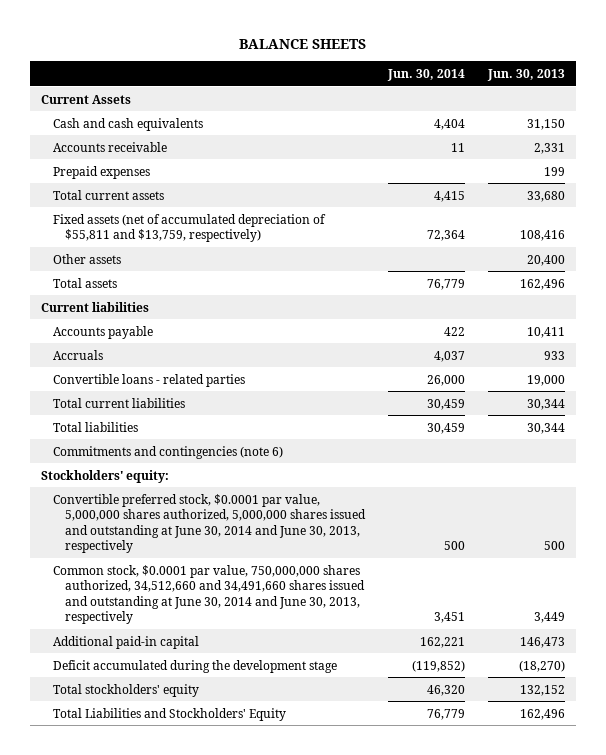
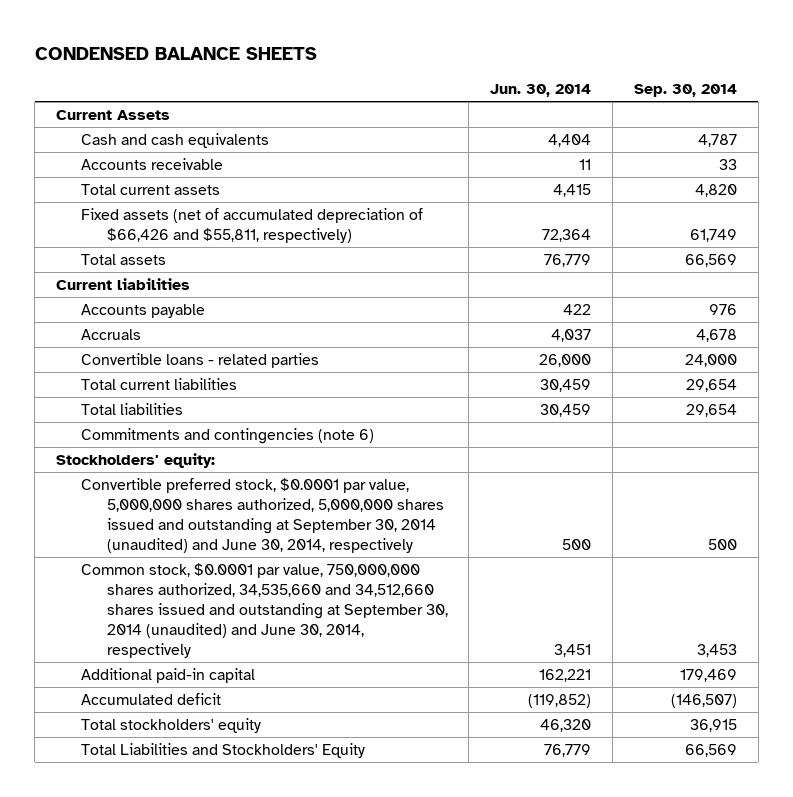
- BALANCE SHEETS
+ CONDENSED BALANCE SHEETS
- | Jun. 30, 2014 | Jun. 30, 2013
+ | Jun. 30, 2014 | Sep. 30, 2014
- Prepaid expenses | | 199
- Fixed assets (net of accumulated depreciation of $55,811 and $13,759, respectively) | 72,364 | 108,416
- Other assets | | 20,400
+ Fixed assets (net of accumulated depreciation of $66,426 and $55,811, respectively) | 72,364 | 61,749
- Convertible preferred stock, $0.0001 par value, 5,000,000 shares authorized, 5,000,000 shares issued and outstanding at June 30, 2014 and June 30, 2013, respectively | 500 | 500
- Common stock, $0.0001 par value, 750,000,000 shares authorized, 34,512,660 and 34,491,660 shares issued and outstanding at June 30, 2014 and June 30, 2013, respectively | 3,451 | 3,449
+ Convertible preferred stock, $0.0001 par value, 5,000,000 shares authorized, 5,000,000 shares issued and outstanding at September 30, 2014 (unaudited) and June 30, 2014, respectively | 500 | 500
+ Common stock, $0.0001 par value, 750,000,000 shares authorized, 34,535,660 and 34,512,660 shares issued and outstanding at September 30, 2014 (unaudited) and June 30, 2014, respectively | 3,451 | 3,453
- Deficit accumulated during the development stage | (119,852) | (18,270)
+ Accumulated deficit | (119,852) | (146,507)

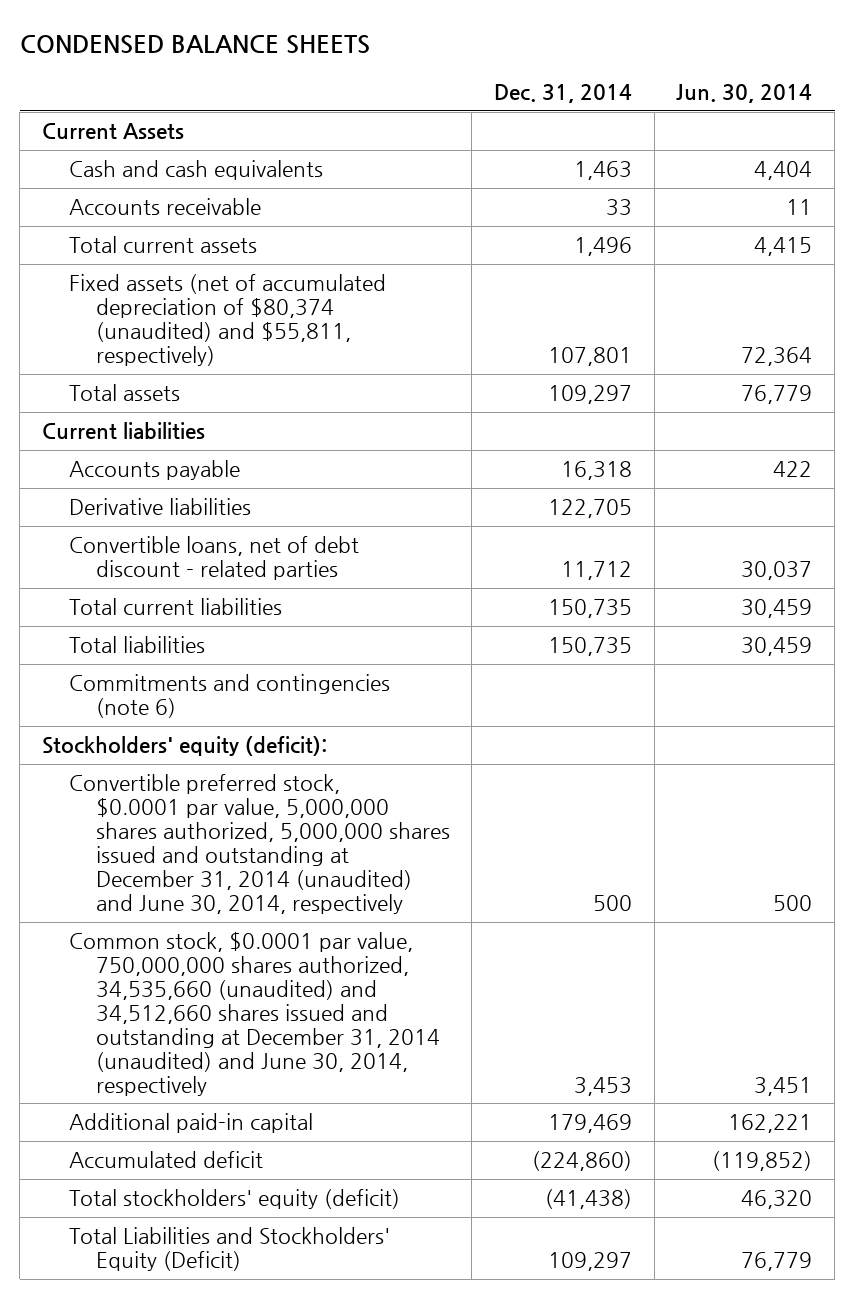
- | Jun. 30, 2014 | Sep. 30, 2014
+ | Dec. 31, 2014 | Jun. 30, 2014
- Fixed assets (net of accumulated depreciation of $66,426 and $55,811, respectively) | 72,364 | 61,749
+ Fixed assets (net of accumulated depreciation of $80,374 (unaudited) and $55,811, respectively) | 107,801 | 72,364
- Accruals | 4,037 | 4,678
- Convertible loans - related parties | 26,000 | 24,000
+ Derivative liabilities | 122,705 |
+ Convertible loans, net of debt discount - related parties | 11,712 | 30,037
- Stockholders' equity:
- Convertible preferred stock, $0.0001 par value, 5,000,000 shares authorized, 5,000,000 shares issued and outstanding at September 30, 2014 (unaudited) and June 30, 2014, respectively | 500 | 500
- Common stock, $0.0001 par value, 750,000,000 shares authorized, 34,535,660 and 34,512,660 shares issued and outstanding at September 30, 2014 (unaudited) and June 30, 2014, respectively | 3,451 | 3,453
+ Stockholders' equity (deficit):
+ Convertible preferred stock, $0.0001 par value, 5,000,000 shares authorized, 5,000,000 shares issued and outstanding at December 31, 2014 (unaudited) and June 30, 2014, respectively | 500 | 500
+ Common stock, $0.0001 par value, 750,000,000 shares authorized, 34,535,660 (unaudited) and 34,512,660 shares issued and outstanding at December 31, 2014 (unaudited) and June 30, 2014, respectively | 3,453 | 3,451
- Total stockholders' equity | 46,320 | 36,915
- Total Liabilities and Stockholders' Equity | 76,779 | 66,569
+ Total stockholders' equity (deficit) | (41,438) | 46,320
+ Total Liabilities and Stockholders' Equity (Deficit) | 109,297 | 76,779

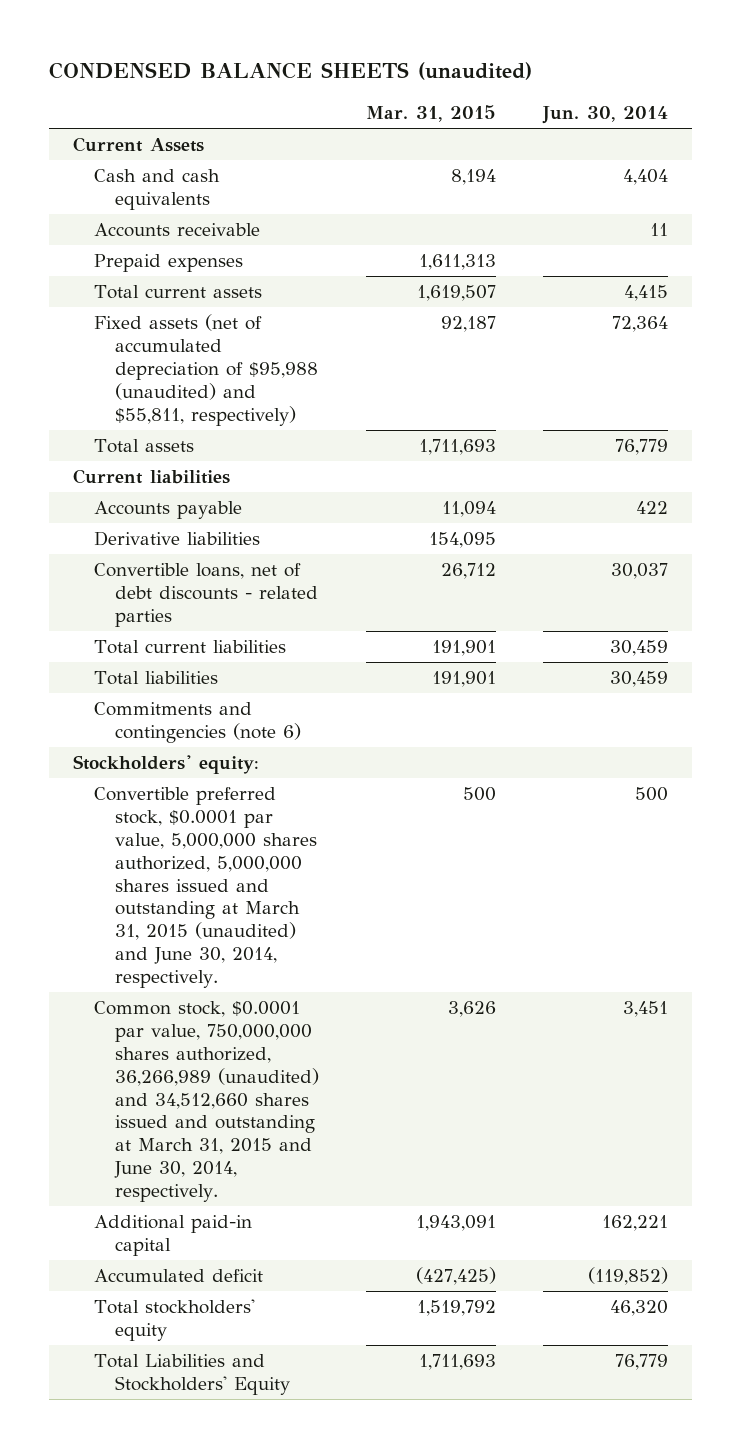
- CONDENSED BALANCE SHEETS
+ CONDENSED BALANCE SHEETS (unaudited)
- | Dec. 31, 2014 | Jun. 30, 2014
+ | Mar. 31, 2015 | Jun. 30, 2014
+ Prepaid expenses | 1,611,313 |
- Fixed assets (net of accumulated depreciation of $80,374 (unaudited) and $55,811, respectively) | 107,801 | 72,364
+ Fixed assets (net of accumulated depreciation of $95,988 (unaudited) and $55,811, respectively) | 92,187 | 72,364
- Convertible loans, net of debt discount - related parties | 11,712 | 30,037
+ Convertible loans, net of debt discounts - related parties | 26,712 | 30,037
- Stockholders' equity (deficit):
- Convertible preferred stock, $0.0001 par value, 5,000,000 shares authorized, 5,000,000 shares issued and outstanding at December 31, 2014 (unaudited) and June 30, 2014, respectively | 500 | 500
- Common stock, $0.0001 par value, 750,000,000 shares authorized, 34,535,660 (unaudited) and 34,512,660 shares issued and outstanding at December 31, 2014 (unaudited) and June 30, 2014, respectively | 3,453 | 3,451
+ Stockholders' equity:
+ Convertible preferred stock, $0.0001 par value, 5,000,000 shares authorized, 5,000,000 shares issued and outstanding at March 31, 2015 (unaudited) and June 30, 2014, respectively. | 500 | 500
+ Common stock, $0.0001 par value, 750,000,000 shares authorized, 36,266,989 (unaudited) and 34,512,660 shares issued and outstanding at March 31, 2015 and June 30, 2014, respectively. | 3,626 | 3,451
- Total stockholders' equity (deficit) | (41,438) | 46,320
- Total Liabilities and Stockholders' Equity (Deficit) | 109,297 | 76,779
+ Total stockholders' equity | 1,519,792 | 46,320
+ Total Liabilities and Stockholders' Equity | 1,711,693 | 76,779

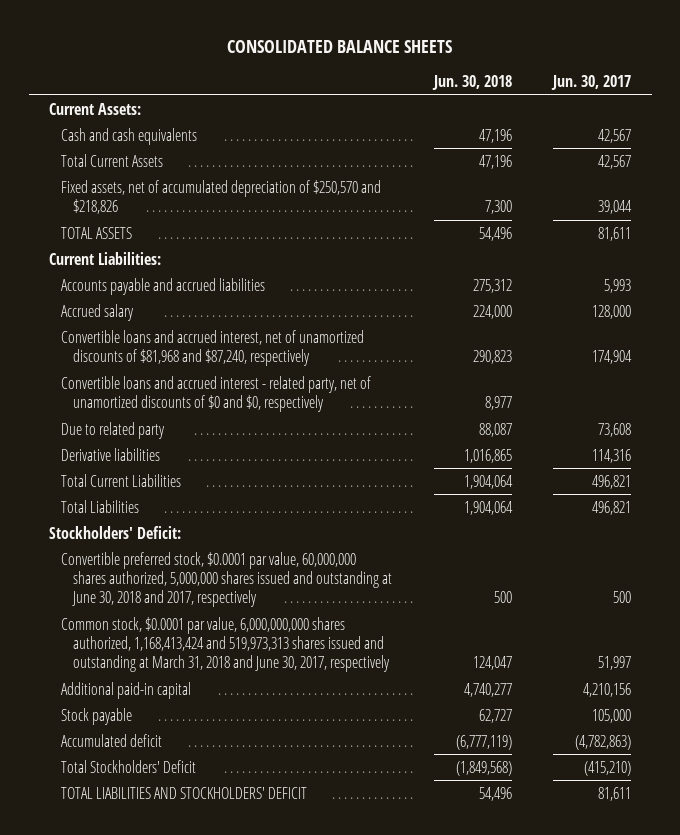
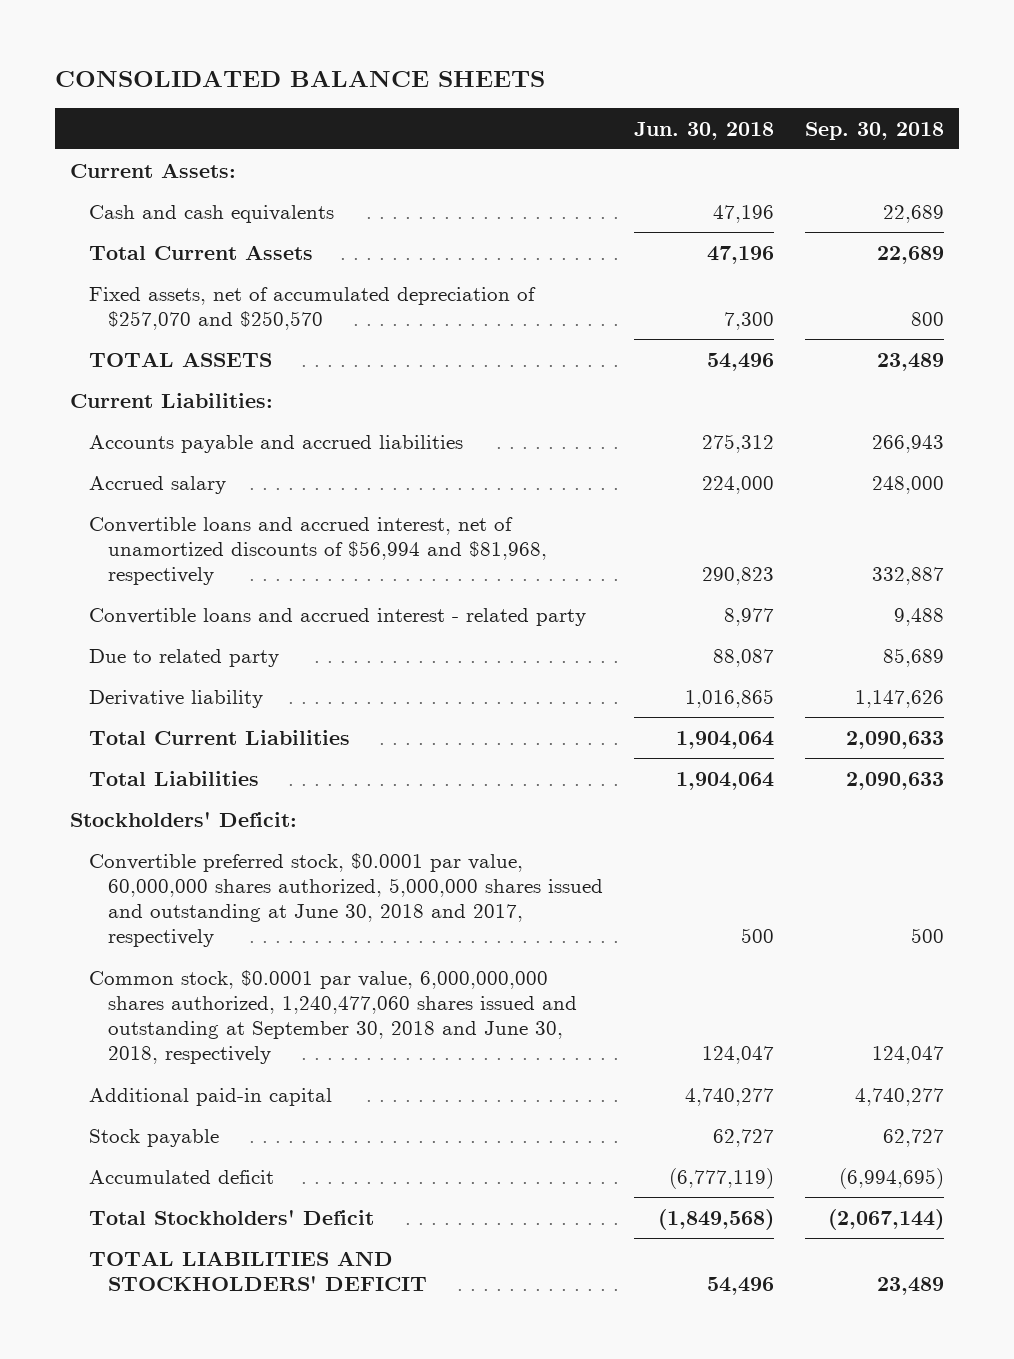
- | Jun. 30, 2018 | Jun. 30, 2017
+ | Jun. 30, 2018 | Sep. 30, 2018
- Fixed assets, net of accumulated depreciation of $250,570 and $218,826 | 7,300 | 39,044
+ Fixed assets, net of accumulated depreciation of $257,070 and $250,570 | 7,300 | 800
- Convertible loans and accrued interest, net of unamortized discounts of $81,968 and $87,240, respectively | 290,823 | 174,904
- Convertible loans and accrued interest - related party, net of unamortized discounts of $0 and $0, respectively | 8,977 |
+ Convertible loans and accrued interest, net of unamortized discounts of $56,994 and $81,968, respectively | 290,823 | 332,887
+ Convertible loans and accrued interest - related party | 8,977 | 9,488
- Derivative liabilities | 1,016,865 | 114,316
+ Derivative liability | 1,016,865 | 1,147,626
- Common stock, $0.0001 par value, 6,000,000,000 shares authorized, 1,168,413,424 and 519,973,313 shares issued and outstanding at March 31, 2018 and June 30, 2017, respectively | 124,047 | 51,997
+ Common stock, $0.0001 par value, 6,000,000,000 shares authorized, 1,240,477,060 shares issued and outstanding at September 30, 2018 and June 30, 2018, respectively | 124,047 | 124,047

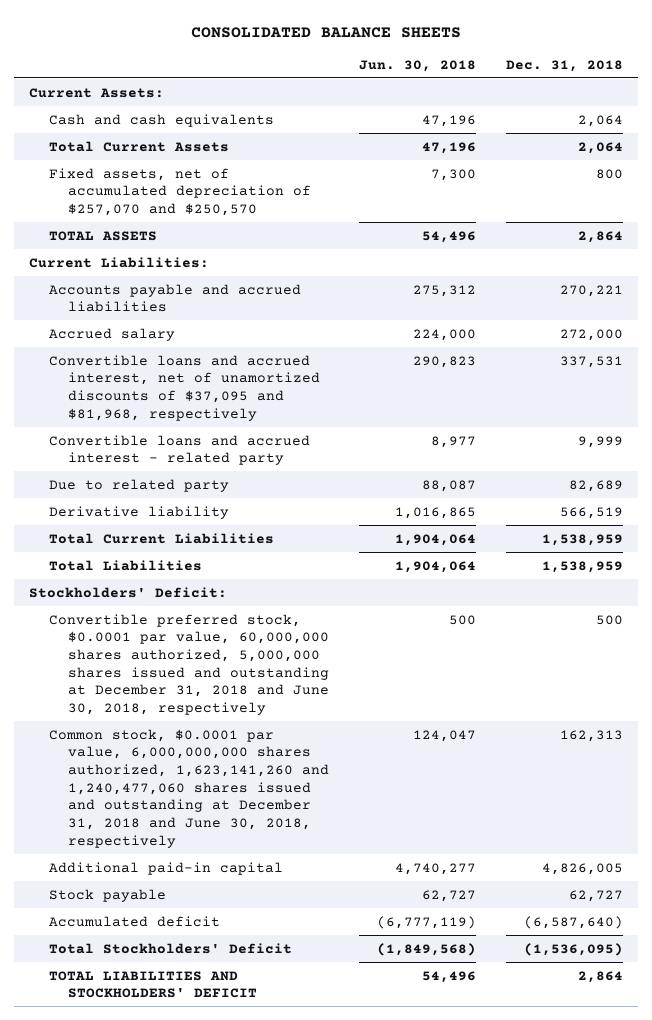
- | Jun. 30, 2018 | Sep. 30, 2018
+ | Jun. 30, 2018 | Dec. 31, 2018
- Convertible loans and accrued interest, net of unamortized discounts of $56,994 and $81,968, respectively | 290,823 | 332,887
+ Convertible loans and accrued interest, net of unamortized discounts of $37,095 and $81,968, respectively | 290,823 | 337,531
- Convertible preferred stock, $0.0001 par value, 60,000,000 shares authorized, 5,000,000 shares issued and outstanding at June 30, 2018 and 2017, respectively | 500 | 500
- Common stock, $0.0001 par value, 6,000,000,000 shares authorized, 1,240,477,060 shares issued and outstanding at September 30, 2018 and June 30, 2018, respectively | 124,047 | 124,047
+ Convertible preferred stock, $0.0001 par value, 60,000,000 shares authorized, 5,000,000 shares issued and outstanding at December 31, 2018 and June 30, 2018, respectively | 500 | 500
+ Common stock, $0.0001 par value, 6,000,000,000 shares authorized, 1,623,141,260 and 1,240,477,060 shares issued and outstanding at December 31, 2018 and June 30, 2018, respectively | 124,047 | 162,313

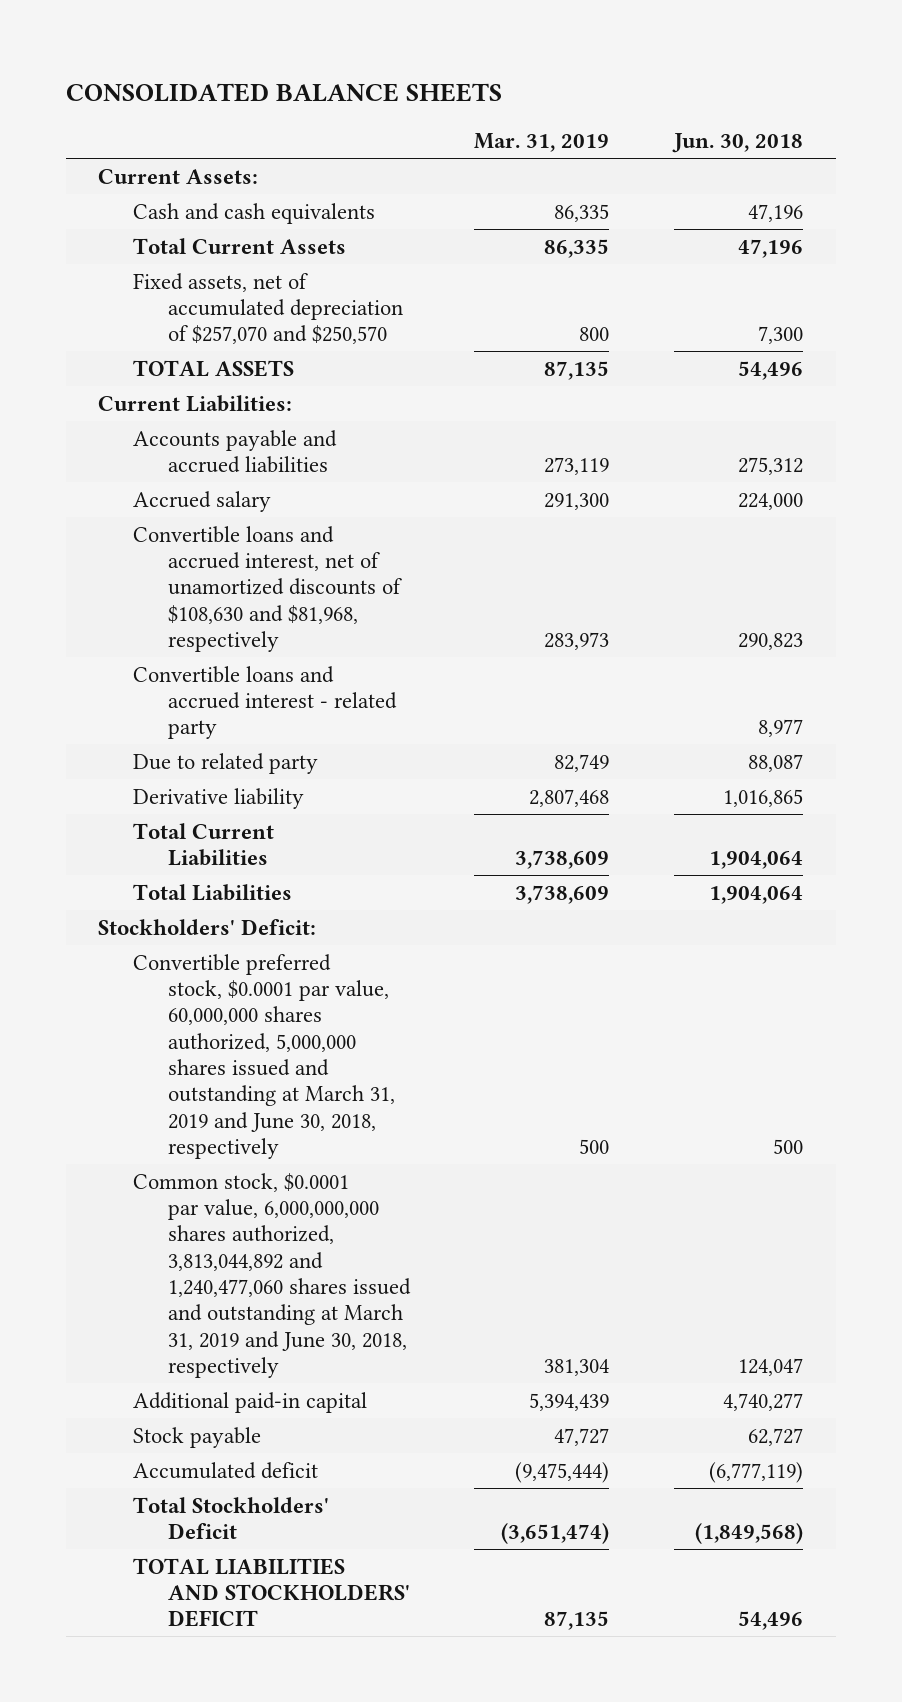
- | Jun. 30, 2018 | Dec. 31, 2018
+ | Mar. 31, 2019 | Jun. 30, 2018
- Convertible loans and accrued interest, net of unamortized discounts of $37,095 and $81,968, respectively | 290,823 | 337,531
+ Convertible loans and accrued interest, net of unamortized discounts of $108,630 and $81,968, respectively | 283,973 | 290,823
- Convertible preferred stock, $0.0001 par value, 60,000,000 shares authorized, 5,000,000 shares issued and outstanding at December 31, 2018 and June 30, 2018, respectively | 500 | 500
- Common stock, $0.0001 par value, 6,000,000,000 shares authorized, 1,623,141,260 and 1,240,477,060 shares issued and outstanding at December 31, 2018 and June 30, 2018, respectively | 124,047 | 162,313
+ Convertible preferred stock, $0.0001 par value, 60,000,000 shares authorized, 5,000,000 shares issued and outstanding at March 31, 2019 and June 30, 2018, respectively | 500 | 500
+ Common stock, $0.0001 par value, 6,000,000,000 shares authorized, 3,813,044,892 and 1,240,477,060 shares issued and outstanding at March 31, 2019 and June 30, 2018, respectively | 381,304 | 124,047

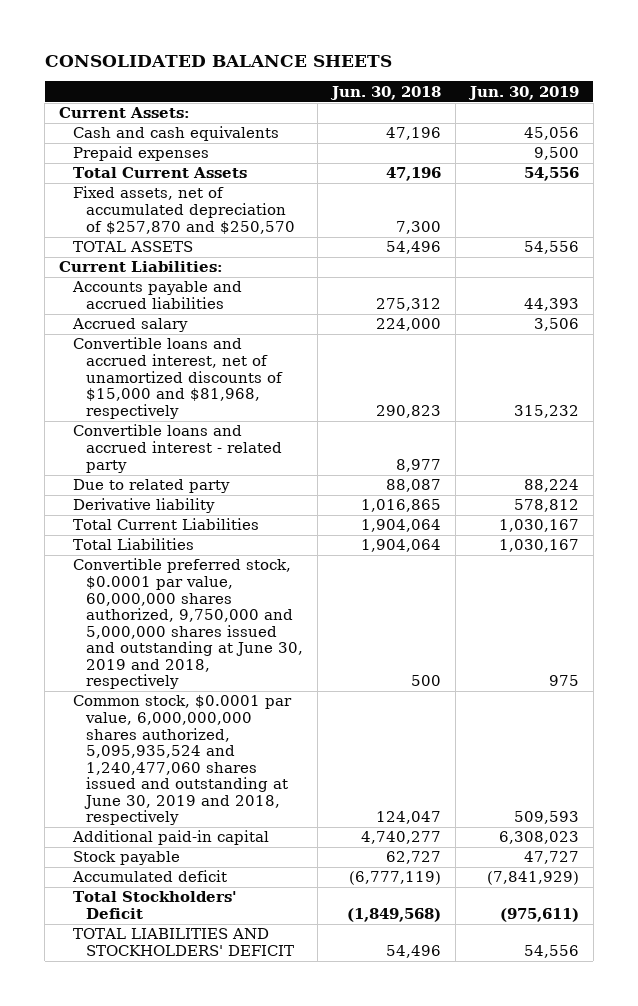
- | Mar. 31, 2019 | Jun. 30, 2018
+ | Jun. 30, 2018 | Jun. 30, 2019
+ Prepaid expenses | | 9,500
- Fixed assets, net of accumulated depreciation of $257,070 and $250,570 | 800 | 7,300
+ Fixed assets, net of accumulated depreciation of $257,870 and $250,570 | 7,300 |
- Convertible loans and accrued interest, net of unamortized discounts of $108,630 and $81,968, respectively | 283,973 | 290,823
+ Convertible loans and accrued interest, net of unamortized discounts of $15,000 and $81,968, respectively | 290,823 | 315,232
- Stockholders' Deficit:
- Convertible preferred stock, $0.0001 par value, 60,000,000 shares authorized, 5,000,000 shares issued and outstanding at March 31, 2019 and June 30, 2018, respectively | 500 | 500
- Common stock, $0.0001 par value, 6,000,000,000 shares authorized, 3,813,044,892 and 1,240,477,060 shares issued and outstanding at March 31, 2019 and June 30, 2018, respectively | 381,304 | 124,047
+ Convertible preferred stock, $0.0001 par value, 60,000,000 shares authorized, 9,750,000 and 5,000,000 shares issued and outstanding at June 30, 2019 and 2018, respectively | 500 | 975
+ Common stock, $0.0001 par value, 6,000,000,000 shares authorized, 5,095,935,524 and 1,240,477,060 shares issued and outstanding at June 30, 2019 and 2018, respectively | 124,047 | 509,593

